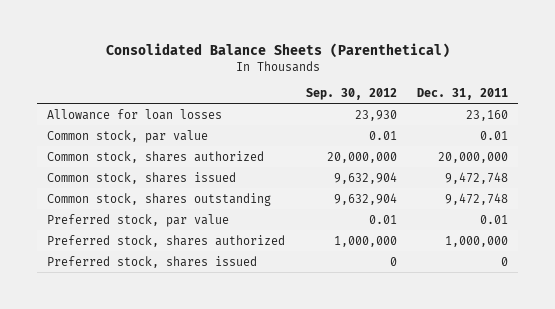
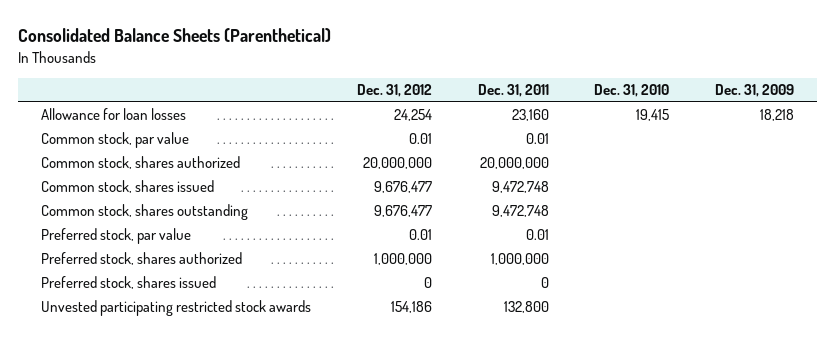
- | Sep. 30, 2012 | Dec. 31, 2011
+ | Dec. 31, 2012 | Dec. 31, 2011 | Dec. 31, 2010 | Dec. 31, 2009
+ Unvested participating restricted stock awards | 154,186 | 132,800 | |

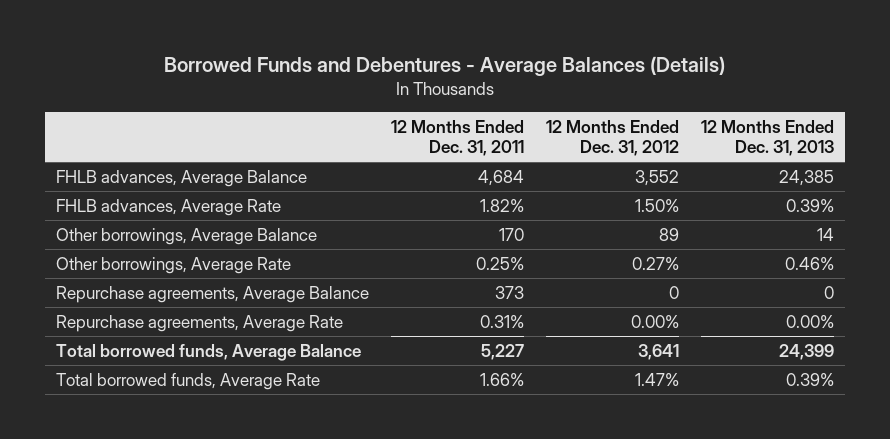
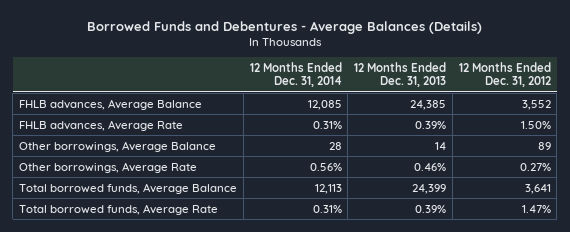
- | 12 Months Ended Dec. 31, 2011 | 12 Months Ended Dec. 31, 2012 | 12 Months Ended Dec. 31, 2013
+ | 12 Months Ended Dec. 31, 2014 | 12 Months Ended Dec. 31, 2013 | 12 Months Ended Dec. 31, 2012
- Repurchase agreements, Average Balance | 373 | 0 | 0
- Repurchase agreements, Average Rate | 0.31% | 0.00% | 0.00%

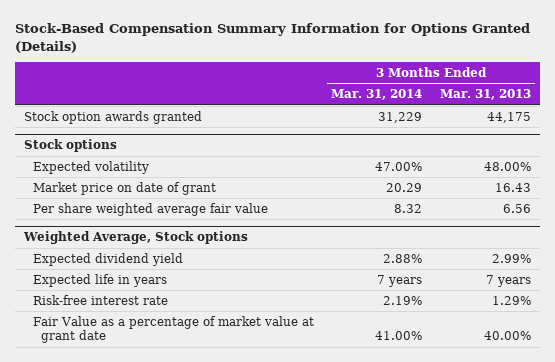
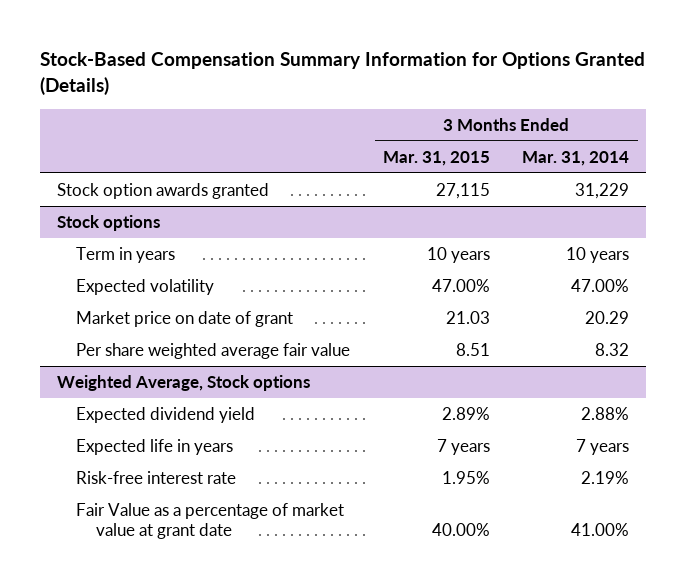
- | 3 Months Ended Mar. 31, 2014 | 3 Months Ended Mar. 31, 2013
+ | 3 Months Ended Mar. 31, 2015 | 3 Months Ended Mar. 31, 2014
@ Stock options
+ Term in years | 10 years | 10 years

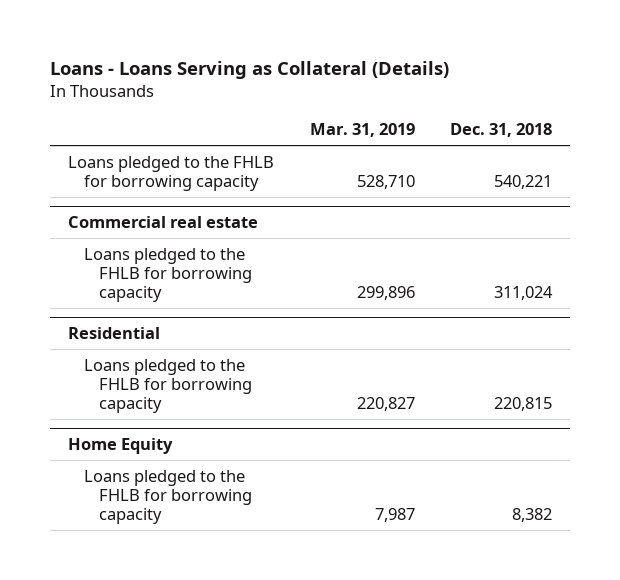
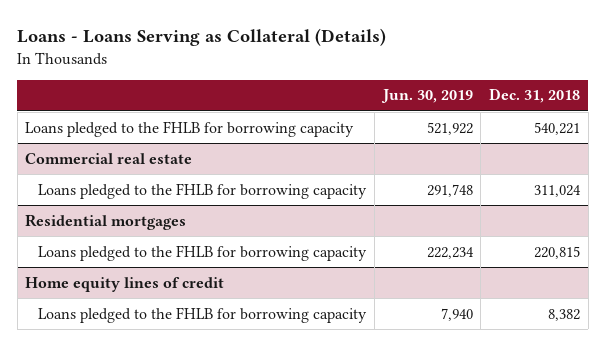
- | Mar. 31, 2019 | Dec. 31, 2018
+ | Jun. 30, 2019 | Dec. 31, 2018
- Residential
+ Residential mortgages
- Home Equity
+ Home equity lines of credit

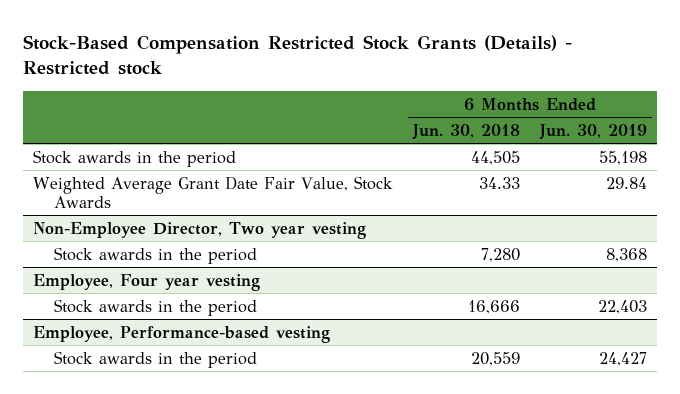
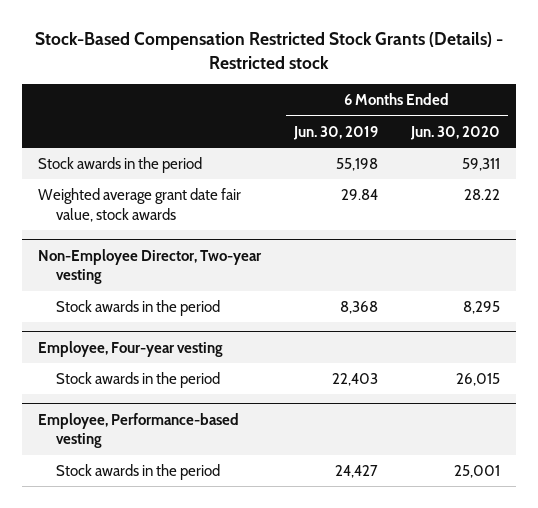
- | 6 Months Ended Jun. 30, 2018 | 6 Months Ended Jun. 30, 2019
+ | 6 Months Ended Jun. 30, 2019 | 6 Months Ended Jun. 30, 2020
- Weighted Average Grant Date Fair Value, Stock Awards | 34.33 | 29.84
- Non-Employee Director, Two year vesting
+ Weighted average grant date fair value, stock awards | 29.84 | 28.22
+ Non-Employee Director, Two-year vesting
- Employee, Four year vesting
+ Employee, Four-year vesting

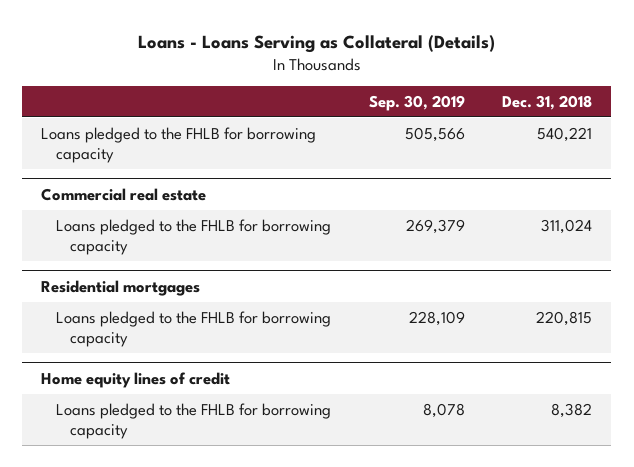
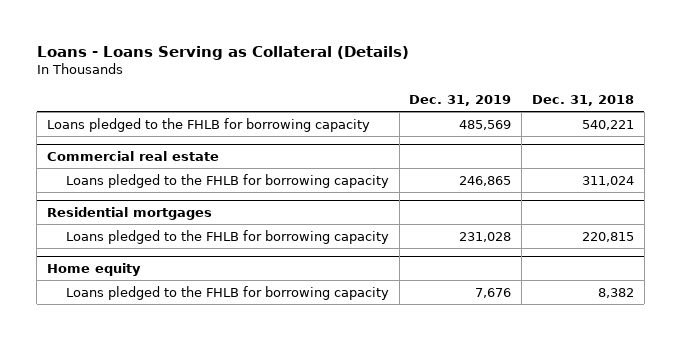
- | Sep. 30, 2019 | Dec. 31, 2018
+ | Dec. 31, 2019 | Dec. 31, 2018
- Home equity lines of credit
+ Home equity

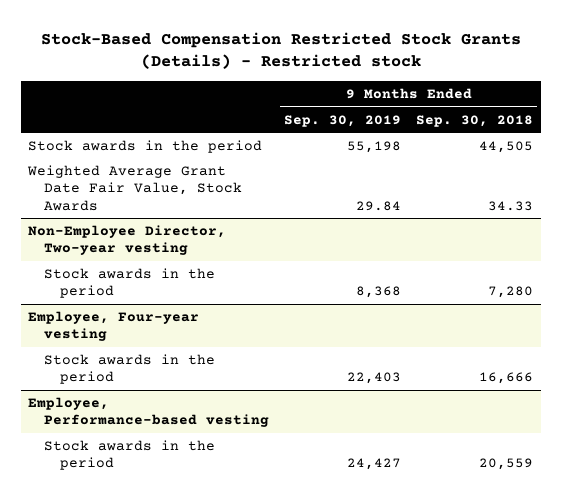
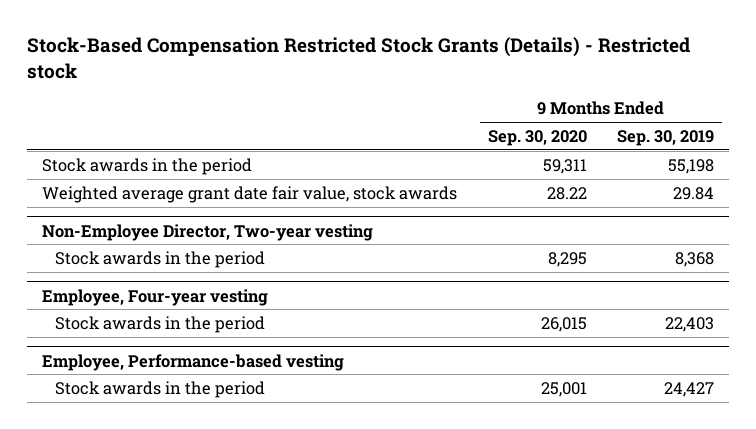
- | 9 Months Ended Sep. 30, 2019 | 9 Months Ended Sep. 30, 2018
+ | 9 Months Ended Sep. 30, 2020 | 9 Months Ended Sep. 30, 2019
- Weighted Average Grant Date Fair Value, Stock Awards | 29.84 | 34.33
+ Weighted average grant date fair value, stock awards | 28.22 | 29.84

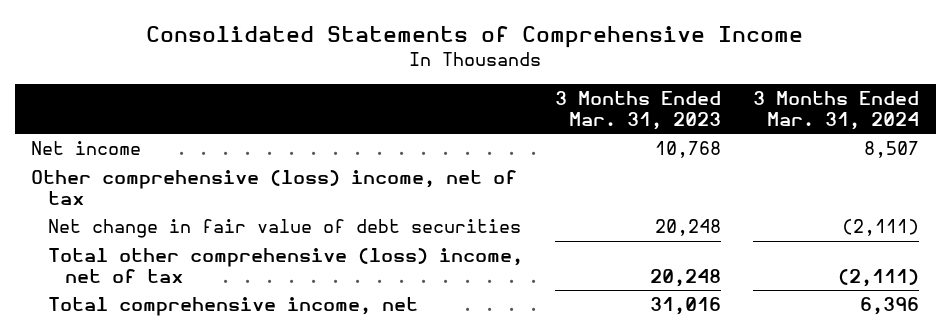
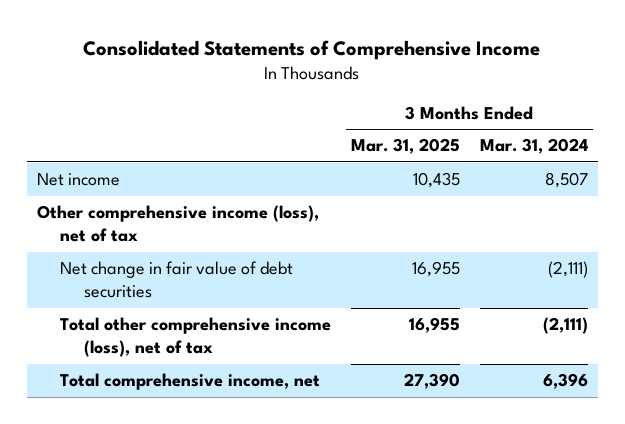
- | 3 Months Ended Mar. 31, 2023 | 3 Months Ended Mar. 31, 2024
+ | 3 Months Ended Mar. 31, 2025 | 3 Months Ended Mar. 31, 2024
- Other comprehensive (loss) income, net of tax
+ Other comprehensive income (loss), net of tax
- Total other comprehensive (loss) income, net of tax | 20,248 | (2,111)
+ Total other comprehensive income (loss), net of tax | 16,955 | (2,111)

